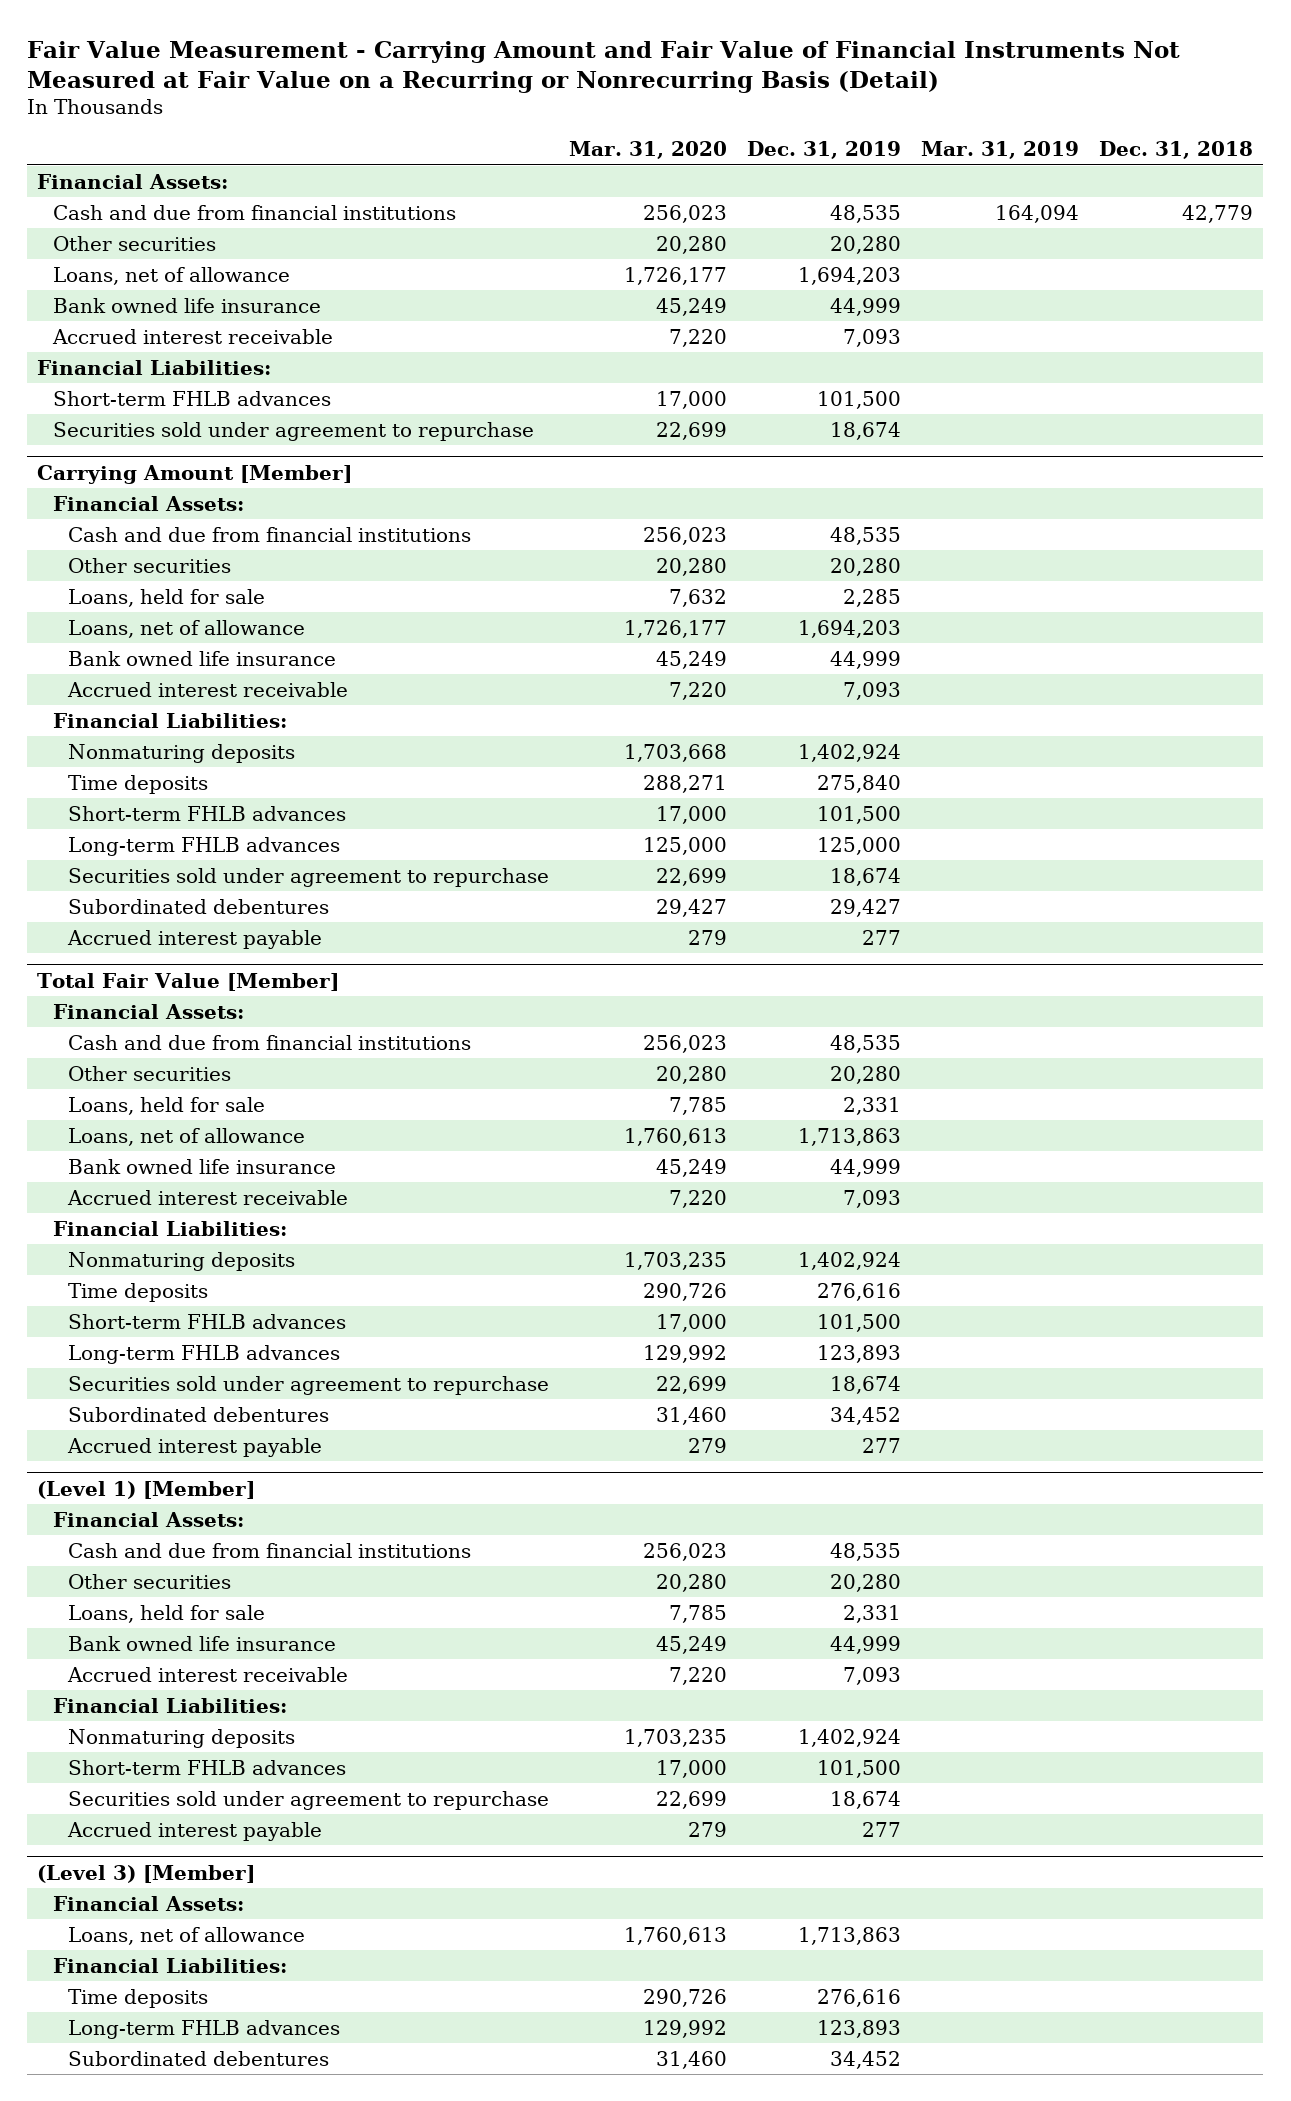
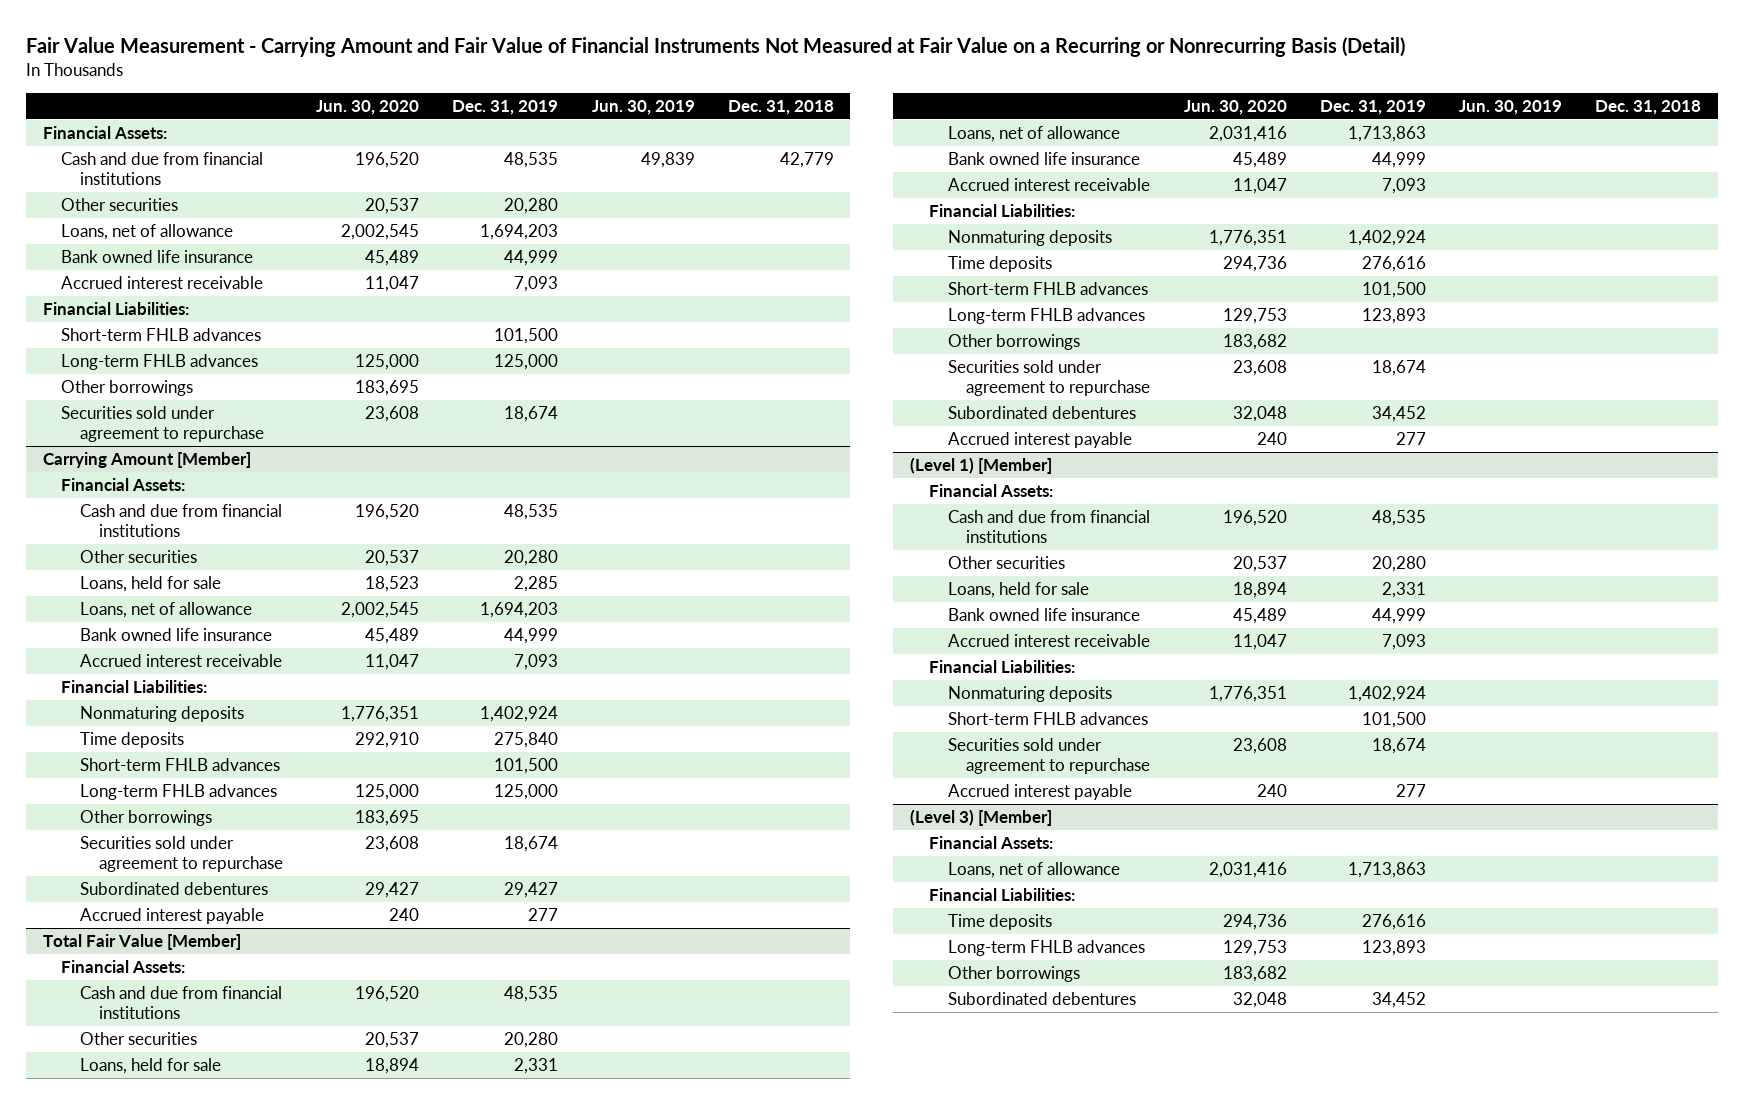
- | Mar. 31, 2020 | Dec. 31, 2019 | Mar. 31, 2019 | Dec. 31, 2018
+ | Jun. 30, 2020 | Dec. 31, 2019 | Jun. 30, 2019 | Dec. 31, 2018
+ Long-term FHLB advances | 125,000 | 125,000 | |
+ Other borrowings | 183,695 | | |
@ Carrying Amount [Member]
+ Other borrowings | 183,695 | | |
@ Total Fair Value [Member]
+ Other borrowings | 183,682 | | |
@ (Level 3) [Member]
+ Other borrowings | 183,682 | | |

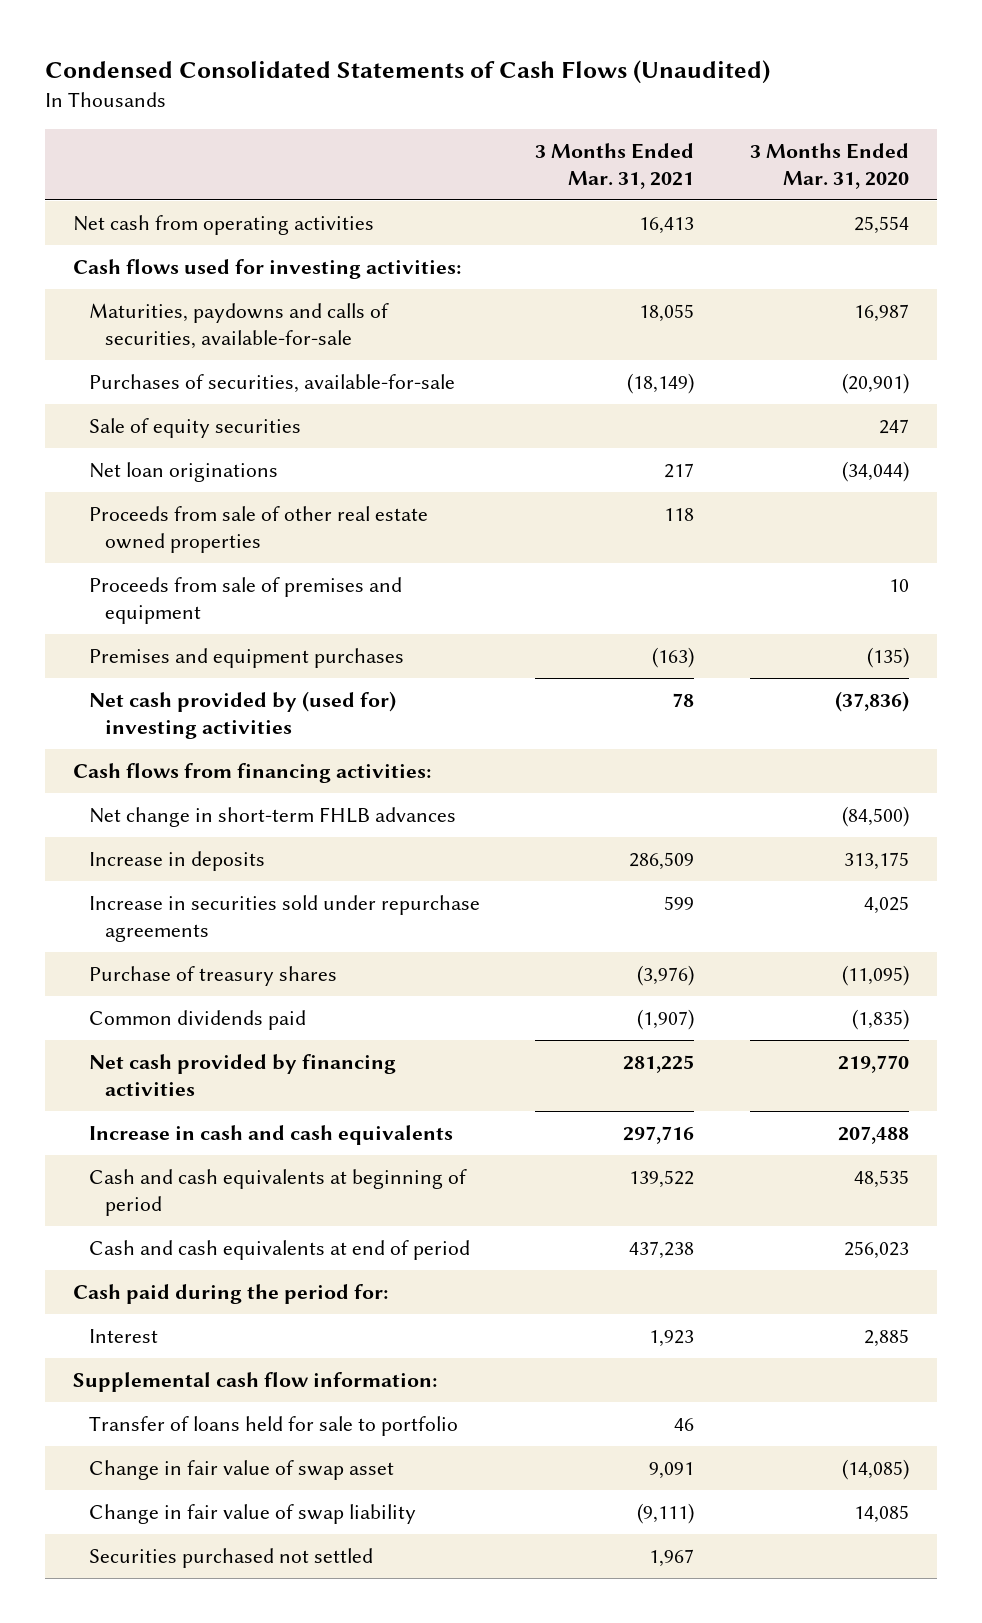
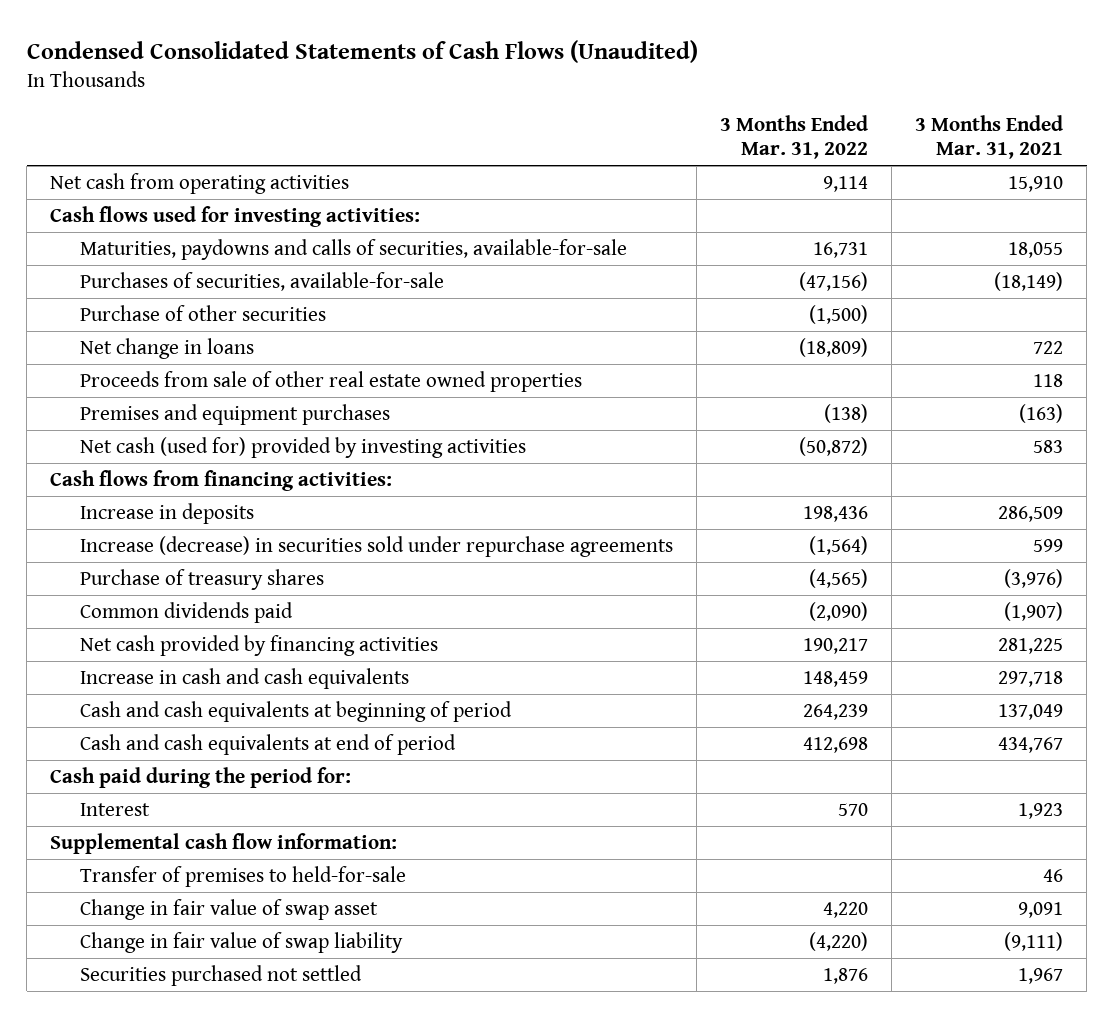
- | 3 Months Ended Mar. 31, 2021 | 3 Months Ended Mar. 31, 2020
+ | 3 Months Ended Mar. 31, 2022 | 3 Months Ended Mar. 31, 2021
- Net cash from operating activities | 16,413 | 25,554
+ Net cash from operating activities | 9,114 | 15,910
- Sale of equity securities | | 247
- Net loan originations | 217 | (34,044)
+ Purchase of other securities | (1,500) |
+ Net change in loans | (18,809) | 722
- Proceeds from sale of premises and equipment | | 10
- Net cash provided by (used for) investing activities | 78 | (37,836)
+ Net cash (used for) provided by investing activities | (50,872) | 583
- Net change in short-term FHLB advances | | (84,500)
- Increase in securities sold under repurchase agreements | 599 | 4,025
+ Increase (decrease) in securities sold under repurchase agreements | (1,564) | 599
- Increase in cash and cash equivalents | 297,716 | 207,488
- Cash and cash equivalents at beginning of period | 139,522 | 48,535
- Cash and cash equivalents at end of period | 437,238 | 256,023
+ Increase in cash and cash equivalents | 148,459 | 297,718
+ Cash and cash equivalents at beginning of period | 264,239 | 137,049
+ Cash and cash equivalents at end of period | 412,698 | 434,767
- Transfer of loans held for sale to portfolio | 46 |
+ Transfer of premises to held-for-sale | | 46

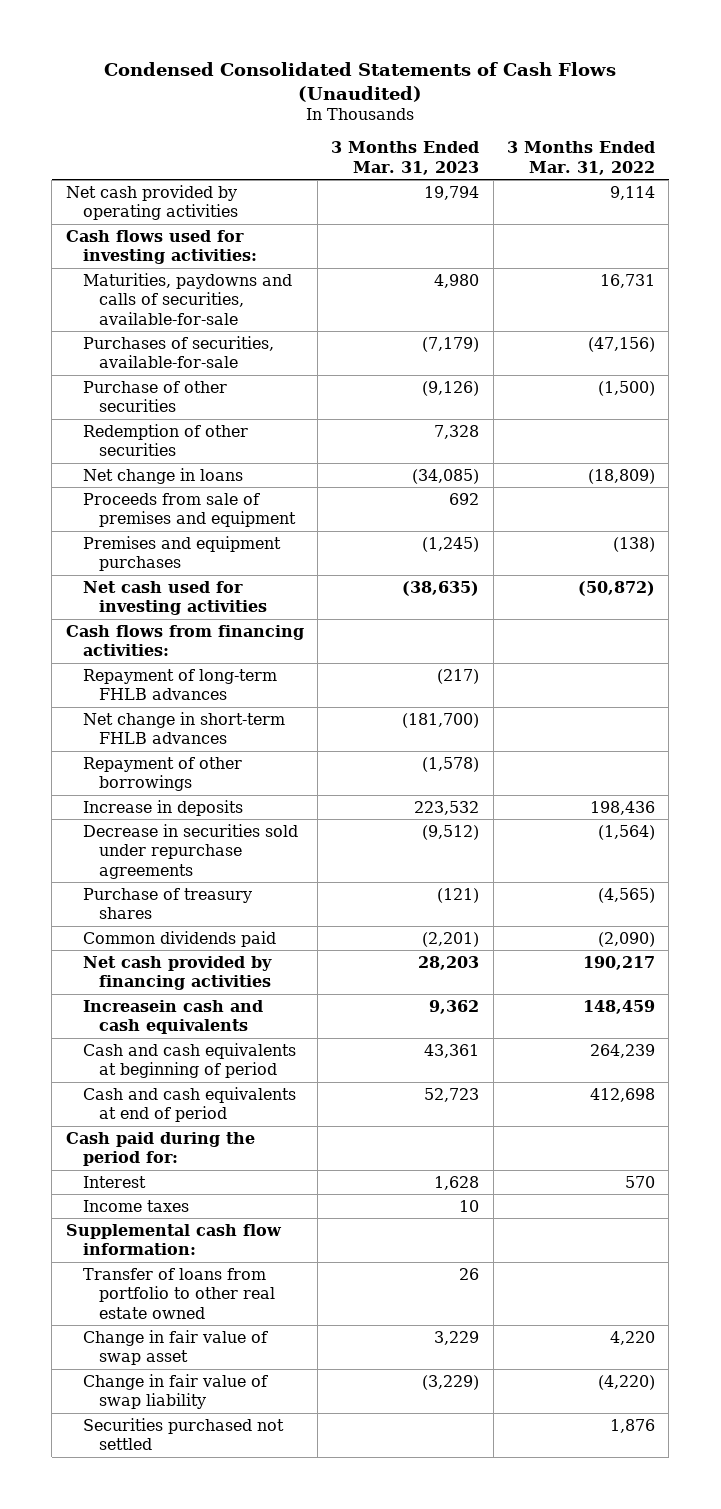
- | 3 Months Ended Mar. 31, 2022 | 3 Months Ended Mar. 31, 2021
+ | 3 Months Ended Mar. 31, 2023 | 3 Months Ended Mar. 31, 2022
- Net cash from operating activities | 9,114 | 15,910
+ Net cash provided by operating activities | 19,794 | 9,114
+ Redemption of other securities | 7,328 |
- Proceeds from sale of other real estate owned properties | | 118
+ Proceeds from sale of premises and equipment | 692 |
- Net cash (used for) provided by investing activities | (50,872) | 583
+ Net cash used for investing activities | (38,635) | (50,872)
+ Repayment of long-term FHLB advances | (217) |
+ Net change in short-term FHLB advances | (181,700) |
+ Repayment of other borrowings | (1,578) |
- Increase (decrease) in securities sold under repurchase agreements | (1,564) | 599
+ Decrease in securities sold under repurchase agreements | (9,512) | (1,564)
- Increase in cash and cash equivalents | 148,459 | 297,718
+ Increasein cash and cash equivalents | 9,362 | 148,459
+ Income taxes | 10 |
- Transfer of premises to held-for-sale | | 46
+ Transfer of loans from portfolio to other real estate owned | 26 |

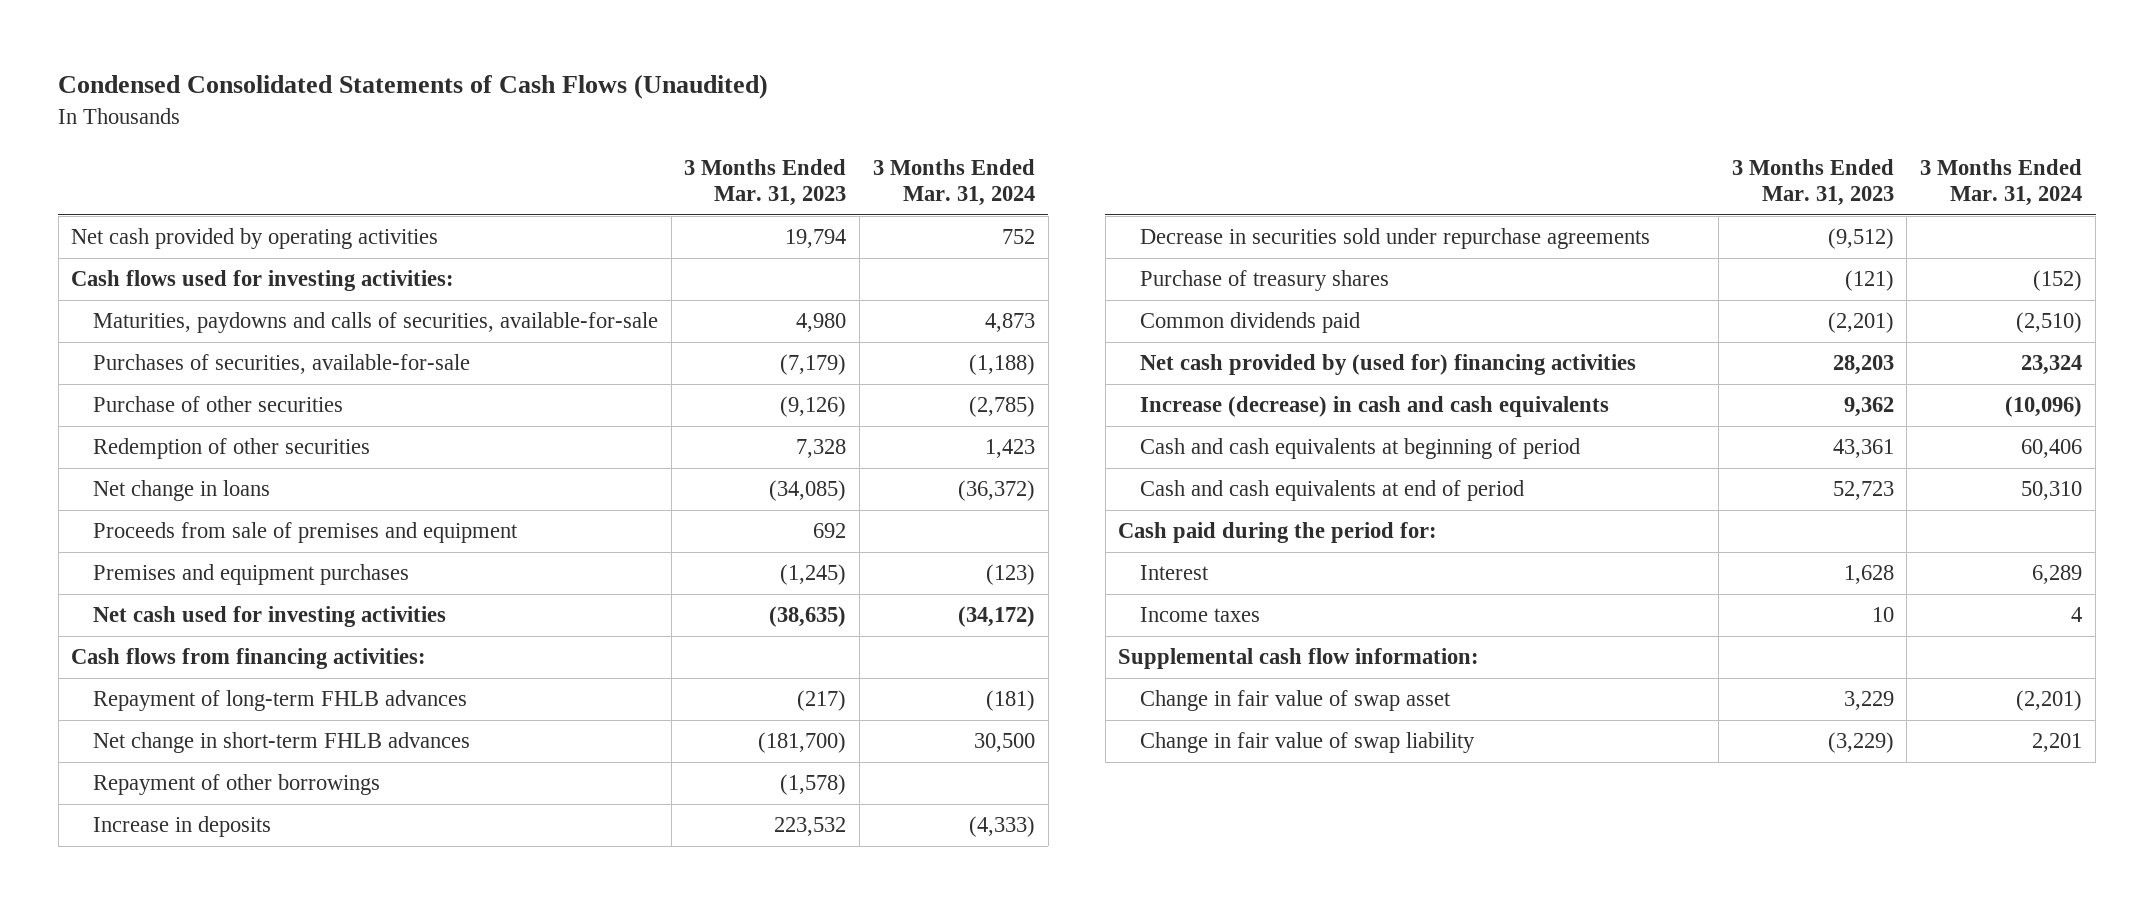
- | 3 Months Ended Mar. 31, 2023 | 3 Months Ended Mar. 31, 2022
+ | 3 Months Ended Mar. 31, 2023 | 3 Months Ended Mar. 31, 2024
- Net cash provided by financing activities | 28,203 | 190,217
- Increasein cash and cash equivalents | 9,362 | 148,459
+ Net cash provided by (used for) financing activities | 28,203 | 23,324
+ Increase (decrease) in cash and cash equivalents | 9,362 | (10,096)
- Transfer of loans from portfolio to other real estate owned | 26 |
- Securities purchased not settled | | 1,876

